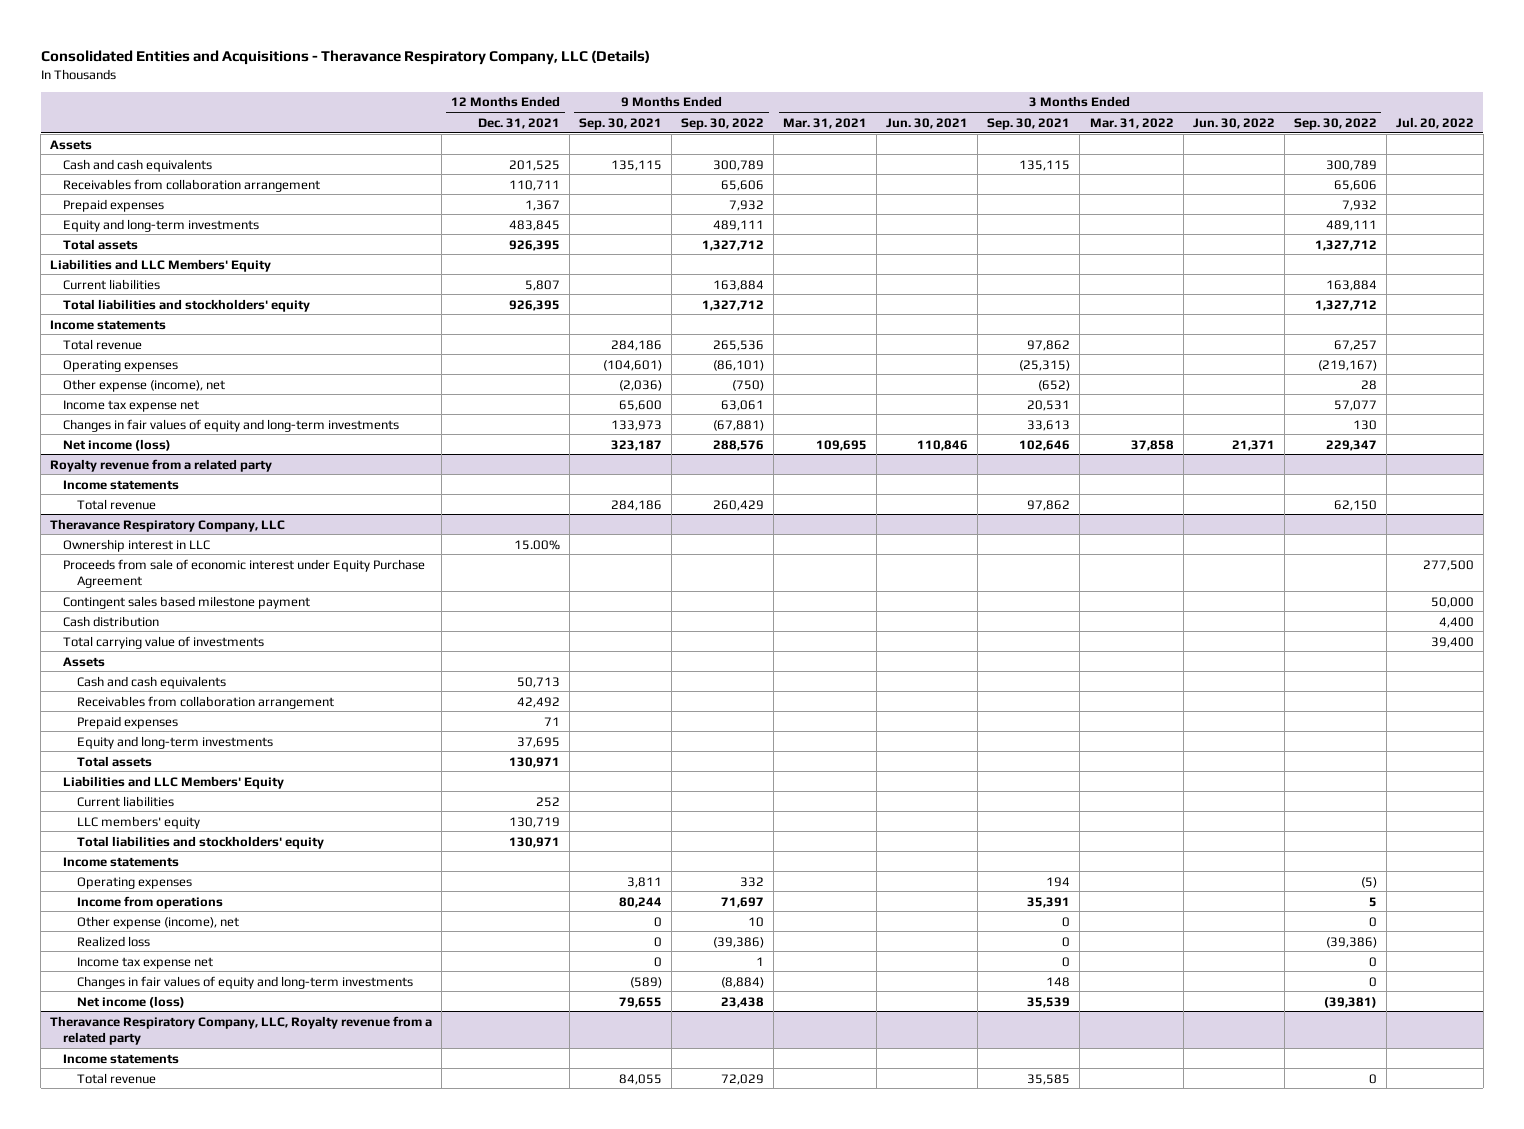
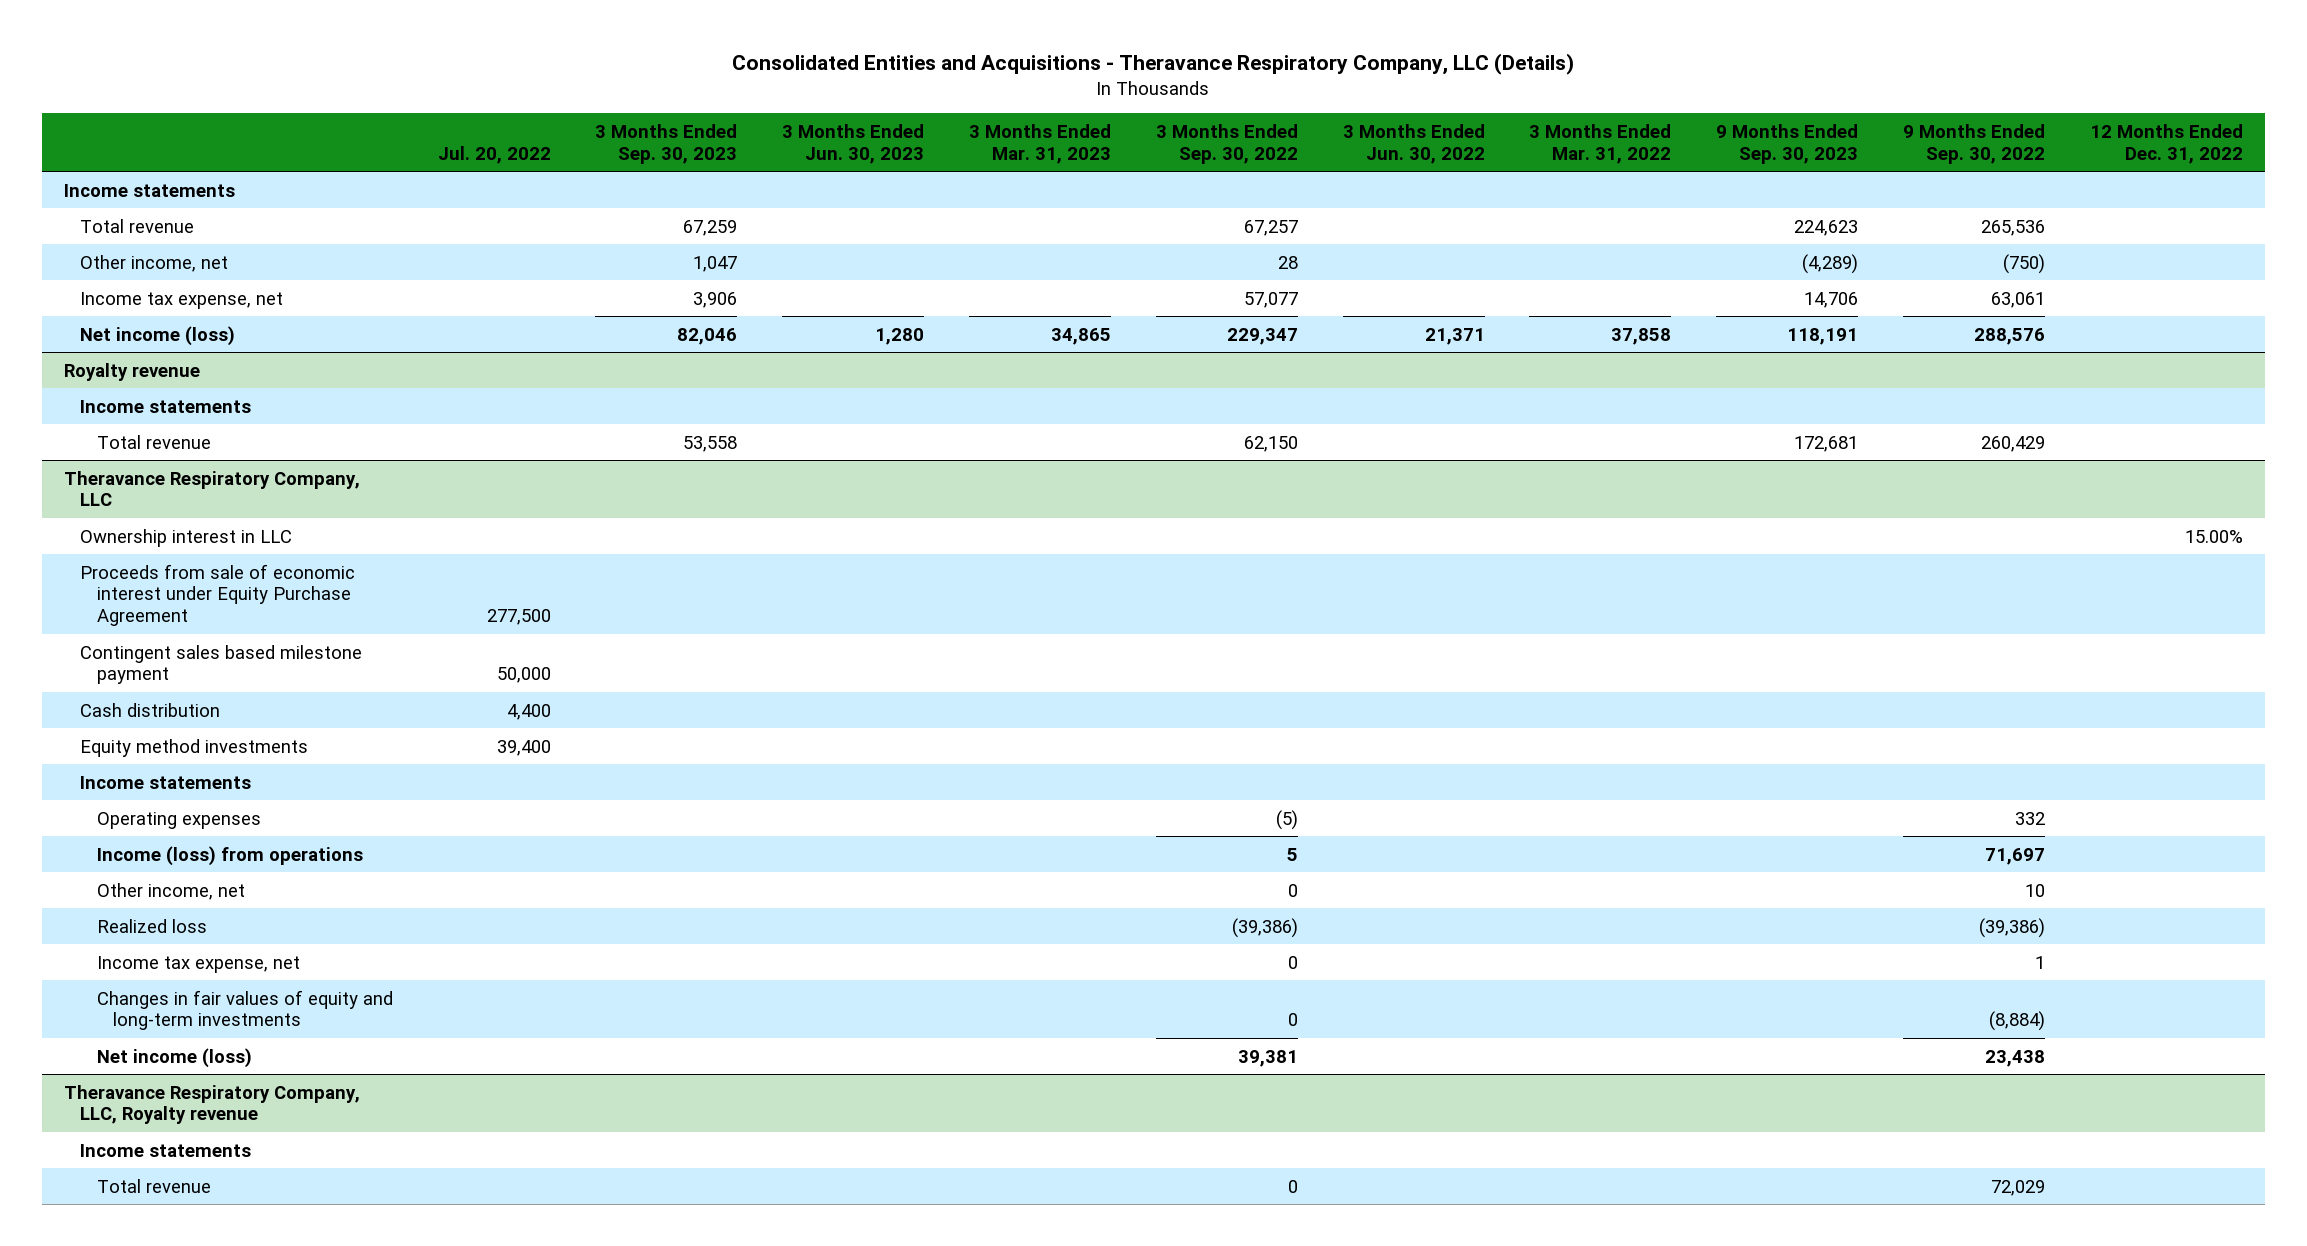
- | 12 Months Ended Dec. 31, 2021 | 9 Months Ended Sep. 30, 2021 | 9 Months Ended Sep. 30, 2022 | 3 Months Ended Mar. 31, 2021 | 3 Months Ended Jun. 30, 2021 | 3 Months Ended Sep. 30, 2021 | 3 Months Ended Mar. 31, 2022 | 3 Months Ended Jun. 30, 2022 | 3 Months Ended Sep. 30, 2022 | Jul. 20, 2022
+ | Jul. 20, 2022 | 3 Months Ended Sep. 30, 2023 | 3 Months Ended Jun. 30, 2023 | 3 Months Ended Mar. 31, 2023 | 3 Months Ended Sep. 30, 2022 | 3 Months Ended Jun. 30, 2022 | 3 Months Ended Mar. 31, 2022 | 9 Months Ended Sep. 30, 2023 | 9 Months Ended Sep. 30, 2022 | 12 Months Ended Dec. 31, 2022
- Assets
- Cash and cash equivalents | 201,525 | 135,115 | 300,789 | | | 135,115 | | | 300,789 |
- Receivables from collaboration arrangement | 110,711 | | 65,606 | | | | | | 65,606 |
- Prepaid expenses | 1,367 | | 7,932 | | | | | | 7,932 |
- Equity and long-term investments | 483,845 | | 489,111 | | | | | | 489,111 |
- Total assets | 926,395 | | 1,327,712 | | | | | | 1,327,712 |
- Liabilities and LLC Members' Equity
- Current liabilities | 5,807 | | 163,884 | | | | | | 163,884 |
- Total liabilities and stockholders' equity | 926,395 | | 1,327,712 | | | | | | 1,327,712 |
- Operating expenses | | (104,601) | (86,101) | | | (25,315) | | | (219,167) |
- Other expense (income), net | | (2,036) | (750) | | | (652) | | | 28 |
- Income tax expense net | | 65,600 | 63,061 | | | 20,531 | | | 57,077 |
- Changes in fair values of equity and long-term investments | | 133,973 | (67,881) | | | 33,613 | | | 130 |
+ Other income, net | | 1,047 | | | 28 | | | (4,289) | (750) |
+ Income tax expense, net | | 3,906 | | | 57,077 | | | 14,706 | 63,061 |
- Royalty revenue from a related party
+ Royalty revenue
@ Theravance Respiratory Company, LLC
- Total carrying value of investments | | | | | | | | | | 39,400
- Assets
- Cash and cash equivalents | 50,713 | | | | | | | | |
- Receivables from collaboration arrangement | 42,492 | | | | | | | | |
- Prepaid expenses | 71 | | | | | | | | |
- Equity and long-term investments | 37,695 | | | | | | | | |
- Total assets | 130,971 | | | | | | | | |
- Liabilities and LLC Members' Equity
- Current liabilities | 252 | | | | | | | | |
- LLC members' equity | 130,719 | | | | | | | | |
- Total liabilities and stockholders' equity | 130,971 | | | | | | | | |
+ Equity method investments | 39,400 | | | | | | | | |
- Income from operations | | 80,244 | 71,697 | | | 35,391 | | | 5 |
- Other expense (income), net | | 0 | 10 | | | 0 | | | 0 |
+ Income (loss) from operations | | | | | 5 | | | | 71,697 |
+ Other income, net | | | | | 0 | | | | 10 |
- Income tax expense net | | 0 | 1 | | | 0 | | | 0 |
+ Income tax expense, net | | | | | 0 | | | | 1 |
- Net income (loss) | | 79,655 | 23,438 | | | 35,539 | | | (39,381) |
- Theravance Respiratory Company, LLC, Royalty revenue from a related party
@ Theravance Respiratory Company, LLC
+ Net income (loss) | | | | | 39,381 | | | | 23,438 |
+ Theravance Respiratory Company, LLC, Royalty revenue

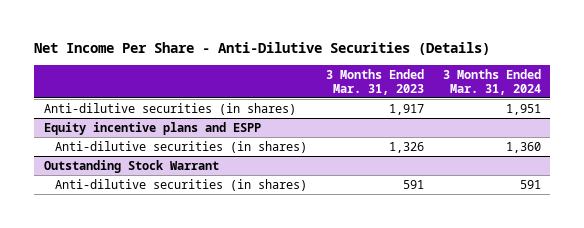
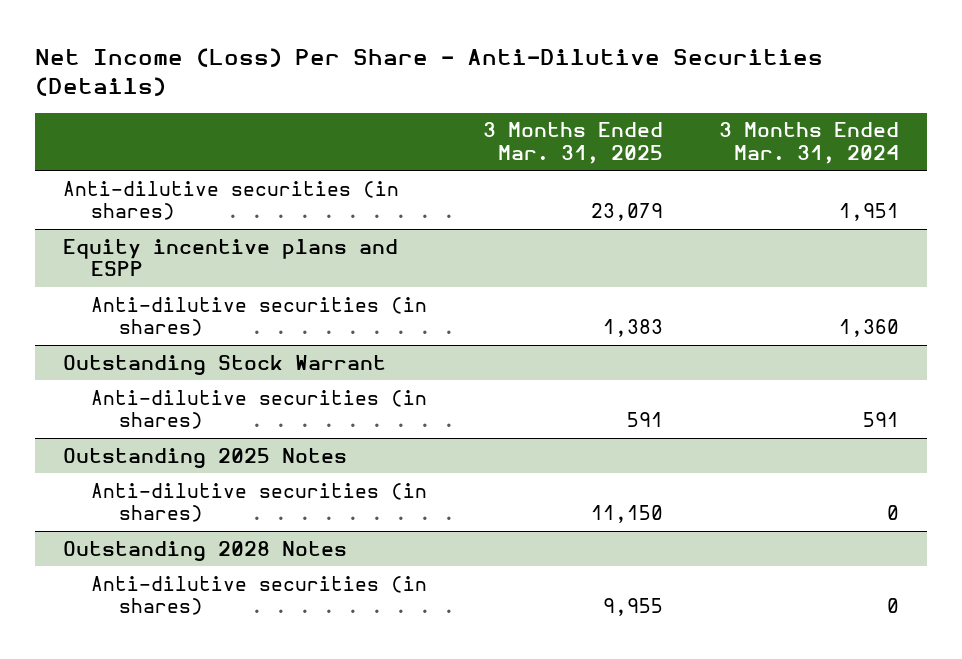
- Net Income Per Share - Anti-Dilutive Securities (Details)
+ Net Income (Loss) Per Share - Anti-Dilutive Securities (Details)
- | 3 Months Ended Mar. 31, 2023 | 3 Months Ended Mar. 31, 2024
+ | 3 Months Ended Mar. 31, 2025 | 3 Months Ended Mar. 31, 2024
+ Outstanding 2025 Notes
+ Anti-dilutive securities (in shares) | 11,150 | 0
+ Outstanding 2028 Notes
+ Anti-dilutive securities (in shares) | 9,955 | 0

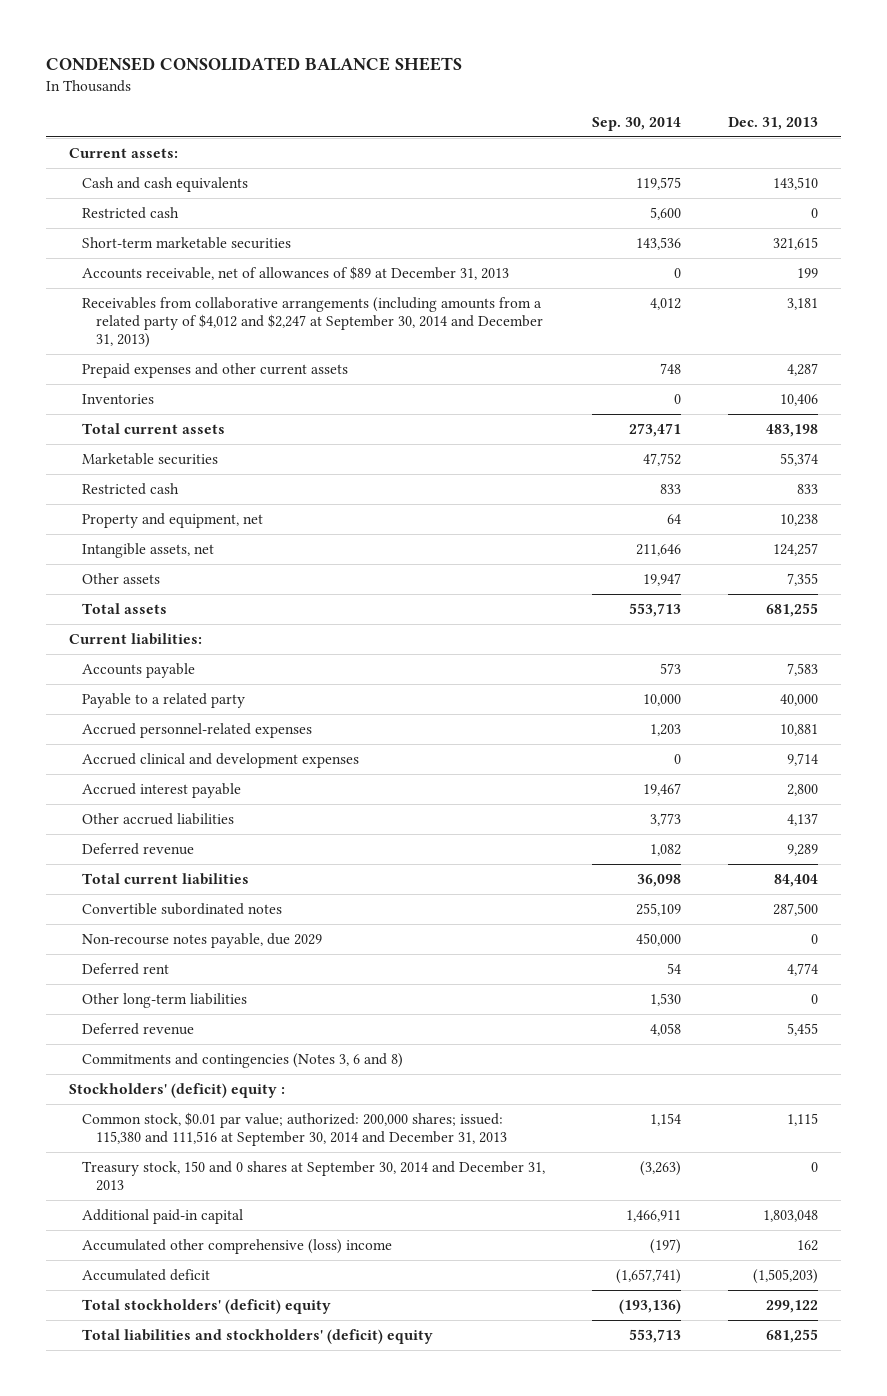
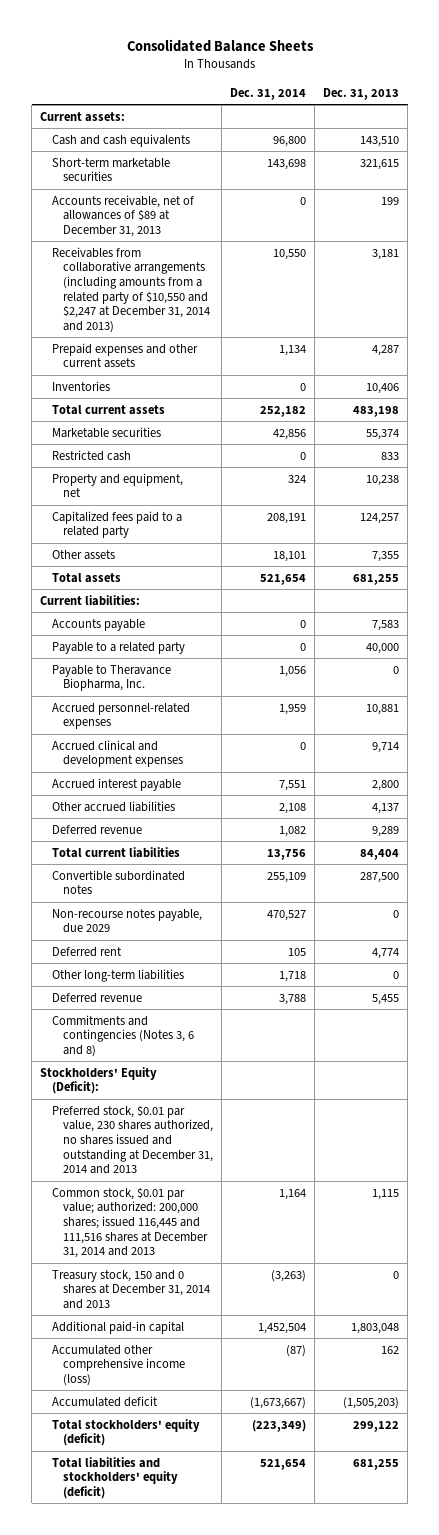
- CONDENSED CONSOLIDATED BALANCE SHEETS
+ Consolidated Balance Sheets
- | Sep. 30, 2014 | Dec. 31, 2013
+ | Dec. 31, 2014 | Dec. 31, 2013
- Restricted cash | 5,600 | 0
- Receivables from collaborative arrangements (including amounts from a related party of $4,012 and $2,247 at September 30, 2014 and December 31, 2013) | 4,012 | 3,181
+ Receivables from collaborative arrangements (including amounts from a related party of $10,550 and $2,247 at December 31, 2014 and 2013) | 10,550 | 3,181
- Intangible assets, net | 211,646 | 124,257
+ Capitalized fees paid to a related party | 208,191 | 124,257
+ Payable to Theravance Biopharma, Inc. | 1,056 | 0
- Stockholders' (deficit) equity :
- Common stock, $0.01 par value; authorized: 200,000 shares; issued: 115,380 and 111,516 at September 30, 2014 and December 31, 2013 | 1,154 | 1,115
- Treasury stock, 150 and 0 shares at September 30, 2014 and December 31, 2013 | (3,263) | 0
+ Stockholders' Equity (Deficit):
+ Preferred stock, $0.01 par value, 230 shares authorized, no shares issued and outstanding at December 31, 2014 and 2013
+ Common stock, $0.01 par value; authorized: 200,000 shares; issued 116,445 and 111,516 shares at December 31, 2014 and 2013 | 1,164 | 1,115
+ Treasury stock, 150 and 0 shares at December 31, 2014 and 2013 | (3,263) | 0
- Accumulated other comprehensive (loss) income | (197) | 162
+ Accumulated other comprehensive income (loss) | (87) | 162
- Total stockholders' (deficit) equity | (193,136) | 299,122
- Total liabilities and stockholders' (deficit) equity | 553,713 | 681,255
+ Total stockholders' equity (deficit) | (223,349) | 299,122
+ Total liabilities and stockholders' equity (deficit) | 521,654 | 681,255

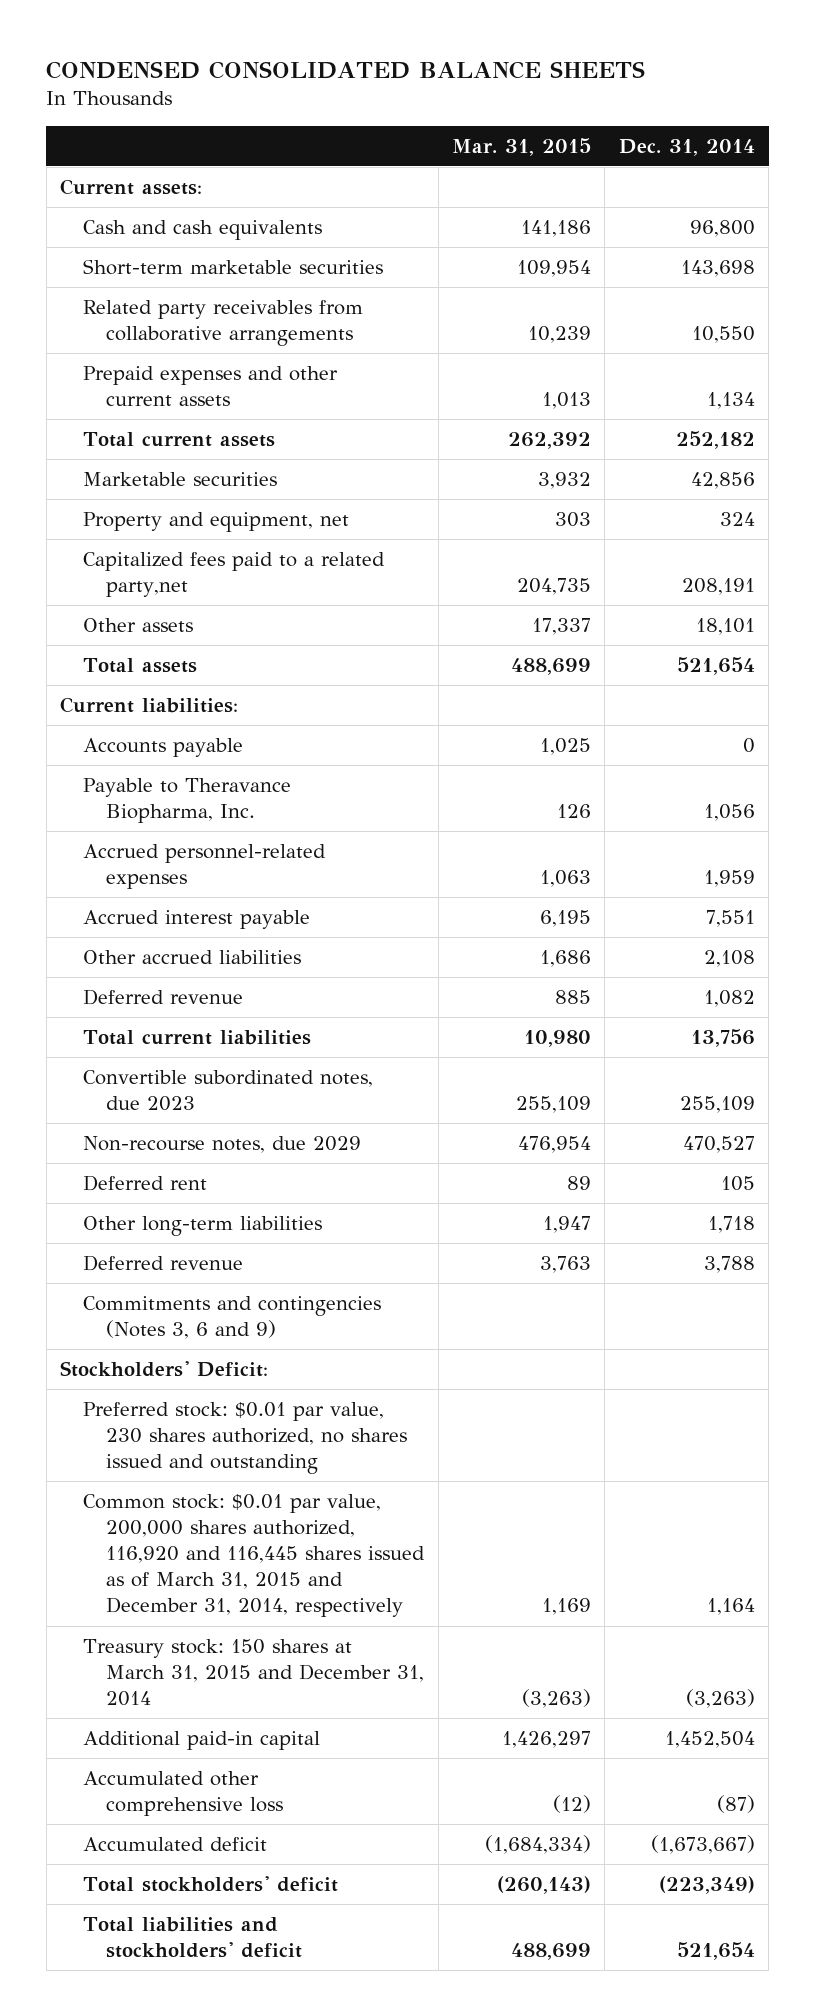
- Consolidated Balance Sheets
+ CONDENSED CONSOLIDATED BALANCE SHEETS
- | Dec. 31, 2014 | Dec. 31, 2013
+ | Mar. 31, 2015 | Dec. 31, 2014
- Accounts receivable, net of allowances of $89 at December 31, 2013 | 0 | 199
- Receivables from collaborative arrangements (including amounts from a related party of $10,550 and $2,247 at December 31, 2014 and 2013) | 10,550 | 3,181
+ Related party receivables from collaborative arrangements | 10,239 | 10,550
- Inventories | 0 | 10,406
- Restricted cash | 0 | 833
- Capitalized fees paid to a related party | 208,191 | 124,257
+ Capitalized fees paid to a related party,net | 204,735 | 208,191
- Payable to a related party | 0 | 40,000
- Accrued clinical and development expenses | 0 | 9,714
- Convertible subordinated notes | 255,109 | 287,500
- Non-recourse notes payable, due 2029 | 470,527 | 0
+ Convertible subordinated notes, due 2023 | 255,109 | 255,109
+ Non-recourse notes, due 2029 | 476,954 | 470,527
- Commitments and contingencies (Notes 3, 6 and 8)
- Stockholders' Equity (Deficit):
- Preferred stock, $0.01 par value, 230 shares authorized, no shares issued and outstanding at December 31, 2014 and 2013
- Common stock, $0.01 par value; authorized: 200,000 shares; issued 116,445 and 111,516 shares at December 31, 2014 and 2013 | 1,164 | 1,115
- Treasury stock, 150 and 0 shares at December 31, 2014 and 2013 | (3,263) | 0
+ Commitments and contingencies (Notes 3, 6 and 9)
+ Stockholders' Deficit:
+ Preferred stock: $0.01 par value, 230 shares authorized, no shares issued and outstanding
+ Common stock: $0.01 par value, 200,000 shares authorized, 116,920 and 116,445 shares issued as of March 31, 2015 and December 31, 2014, respectively | 1,169 | 1,164
+ Treasury stock: 150 shares at March 31, 2015 and December 31, 2014 | (3,263) | (3,263)
- Accumulated other comprehensive income (loss) | (87) | 162
+ Accumulated other comprehensive loss | (12) | (87)
- Total stockholders' equity (deficit) | (223,349) | 299,122
- Total liabilities and stockholders' equity (deficit) | 521,654 | 681,255
+ Total stockholders' deficit | (260,143) | (223,349)
+ Total liabilities and stockholders' deficit | 488,699 | 521,654

